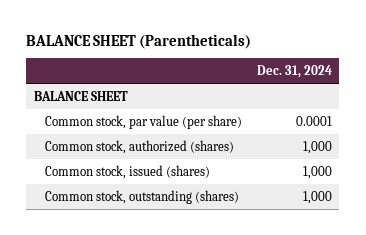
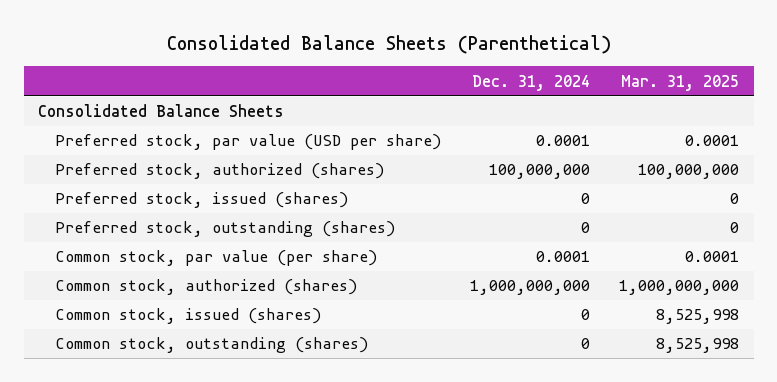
- BALANCE SHEET (Parentheticals)
+ Consolidated Balance Sheets (Parenthetical)
- | Dec. 31, 2024
+ | Dec. 31, 2024 | Mar. 31, 2025
- BALANCE SHEET
+ Consolidated Balance Sheets
+ Preferred stock, par value (USD per share) | 0.0001 | 0.0001
+ Preferred stock, authorized (shares) | 100,000,000 | 100,000,000
+ Preferred stock, issued (shares) | 0 | 0
+ Preferred stock, outstanding (shares) | 0 | 0
- Common stock, authorized (shares) | 1,000
- Common stock, issued (shares) | 1,000
- Common stock, outstanding (shares) | 1,000
+ Common stock, authorized (shares) | 1,000,000,000 | 1,000,000,000
+ Common stock, issued (shares) | 0 | 8,525,998
+ Common stock, outstanding (shares) | 0 | 8,525,998

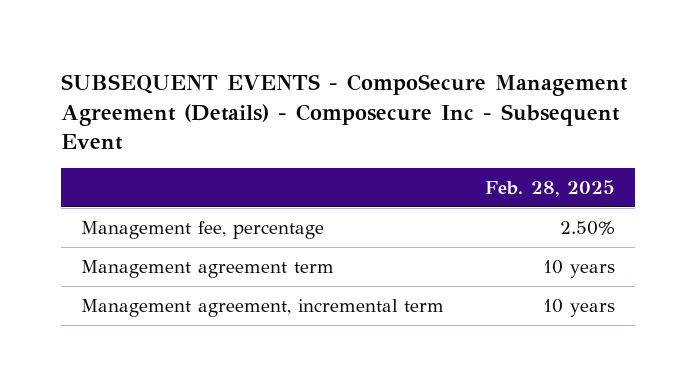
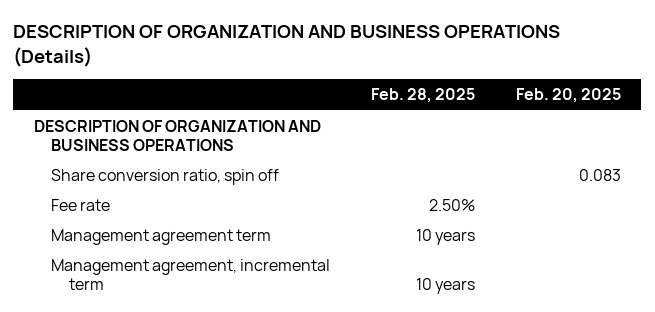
- SUBSEQUENT EVENTS - CompoSecure Management Agreement (Details) - Composecure Inc - Subsequent Event
+ DESCRIPTION OF ORGANIZATION AND BUSINESS OPERATIONS (Details)
- | Feb. 28, 2025
+ | Feb. 28, 2025 | Feb. 20, 2025
- Management fee, percentage | 2.50%
+ DESCRIPTION OF ORGANIZATION AND BUSINESS OPERATIONS
+ Share conversion ratio, spin off | | 0.083
+ Fee rate | 2.50% |

